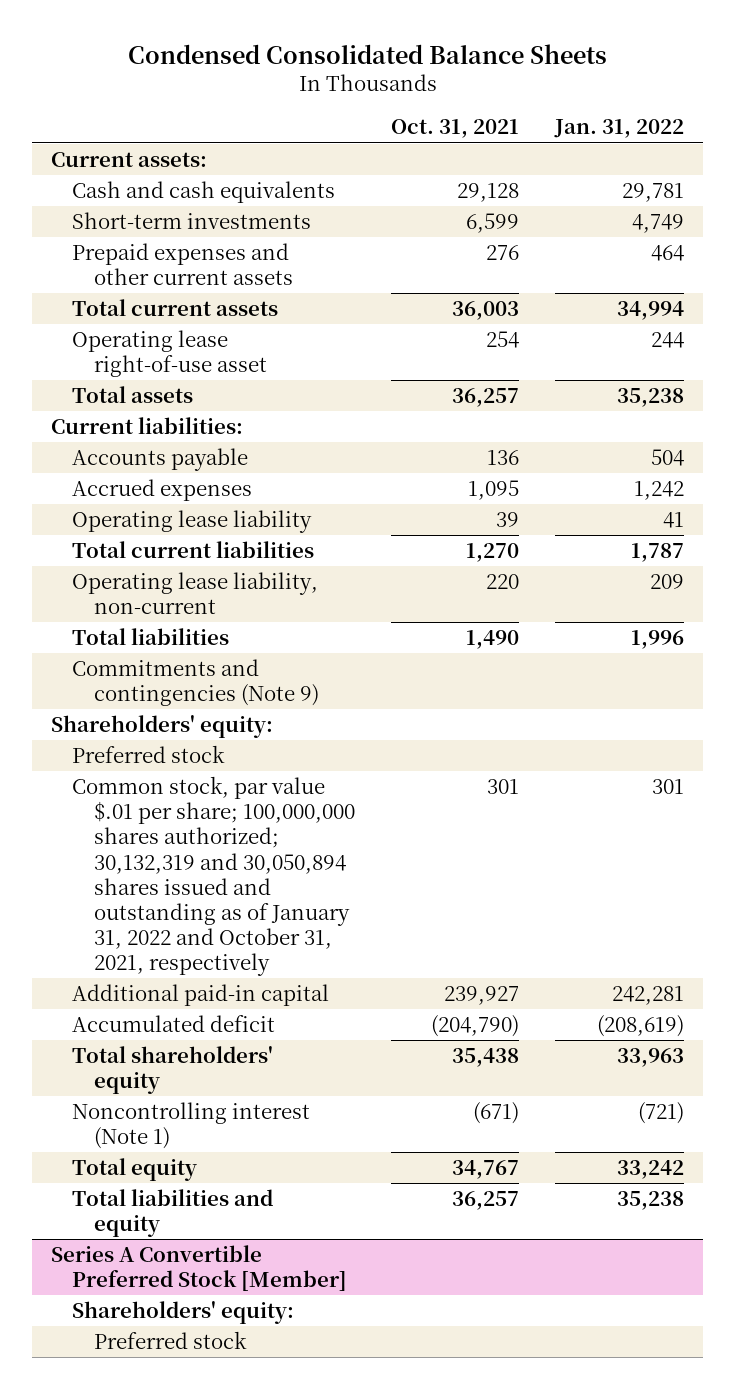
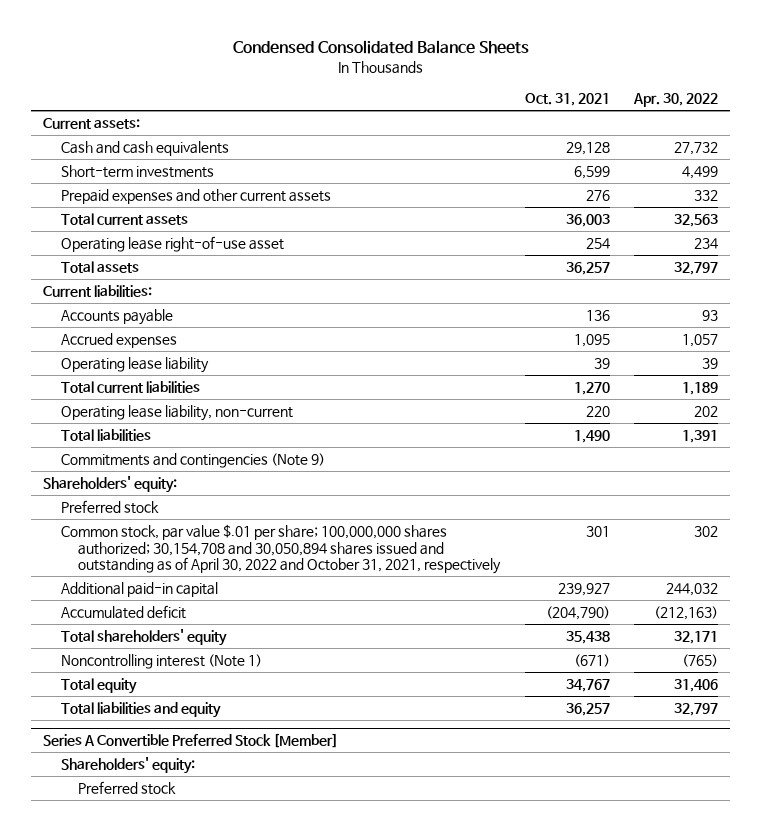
- | Oct. 31, 2021 | Jan. 31, 2022
+ | Oct. 31, 2021 | Apr. 30, 2022
- Common stock, par value $.01 per share; 100,000,000 shares authorized; 30,132,319 and 30,050,894 shares issued and outstanding as of January 31, 2022 and October 31, 2021, respectively | 301 | 301
+ Common stock, par value $.01 per share; 100,000,000 shares authorized; 30,154,708 and 30,050,894 shares issued and outstanding as of April 30, 2022 and October 31, 2021, respectively | 301 | 302

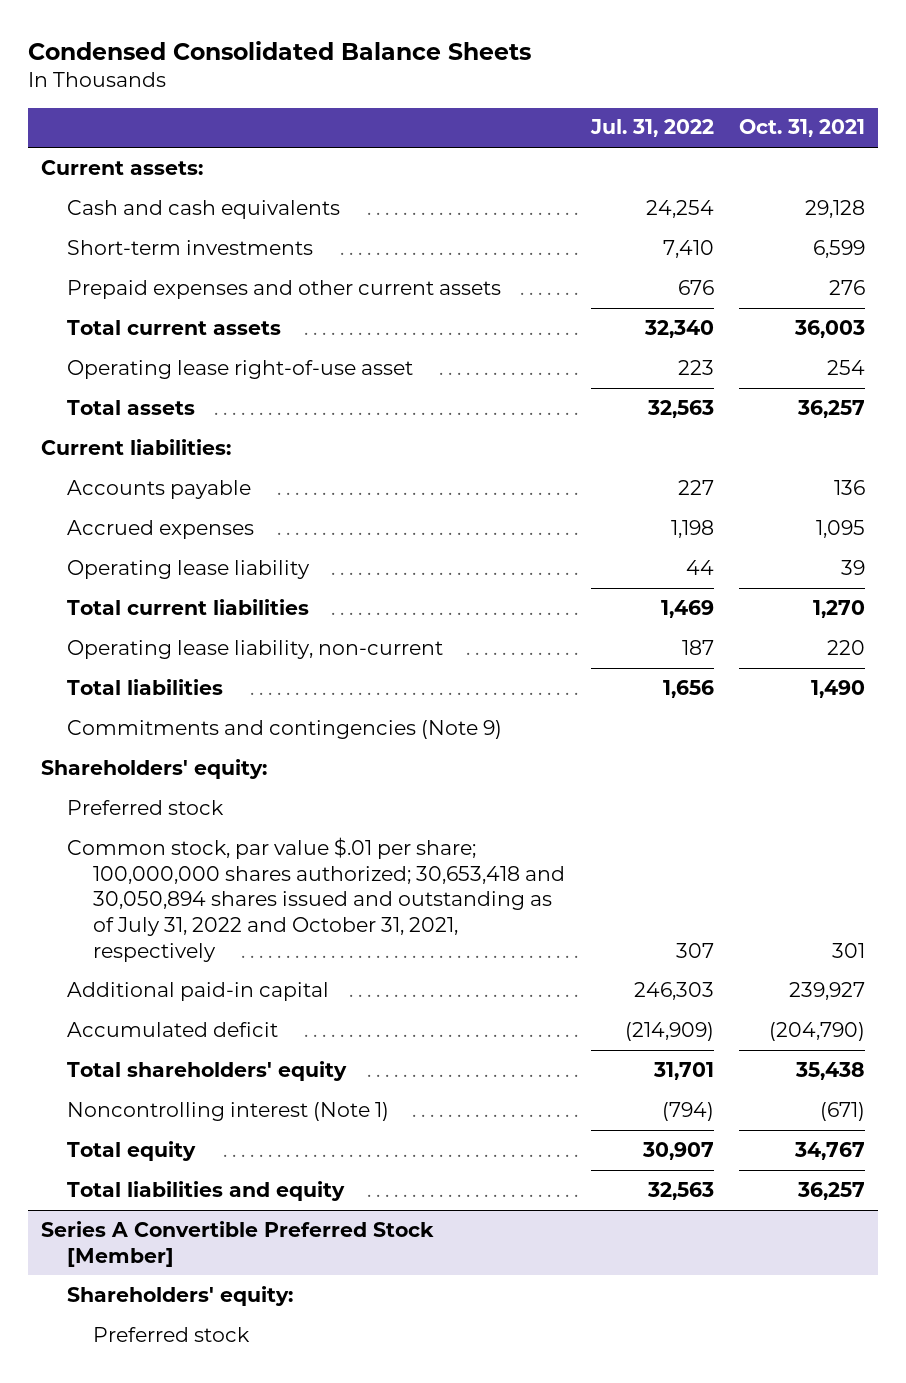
- | Oct. 31, 2021 | Apr. 30, 2022
+ | Jul. 31, 2022 | Oct. 31, 2021
- Common stock, par value $.01 per share; 100,000,000 shares authorized; 30,154,708 and 30,050,894 shares issued and outstanding as of April 30, 2022 and October 31, 2021, respectively | 301 | 302
+ Common stock, par value $.01 per share; 100,000,000 shares authorized; 30,653,418 and 30,050,894 shares issued and outstanding as of July 31, 2022 and October 31, 2021, respectively | 307 | 301

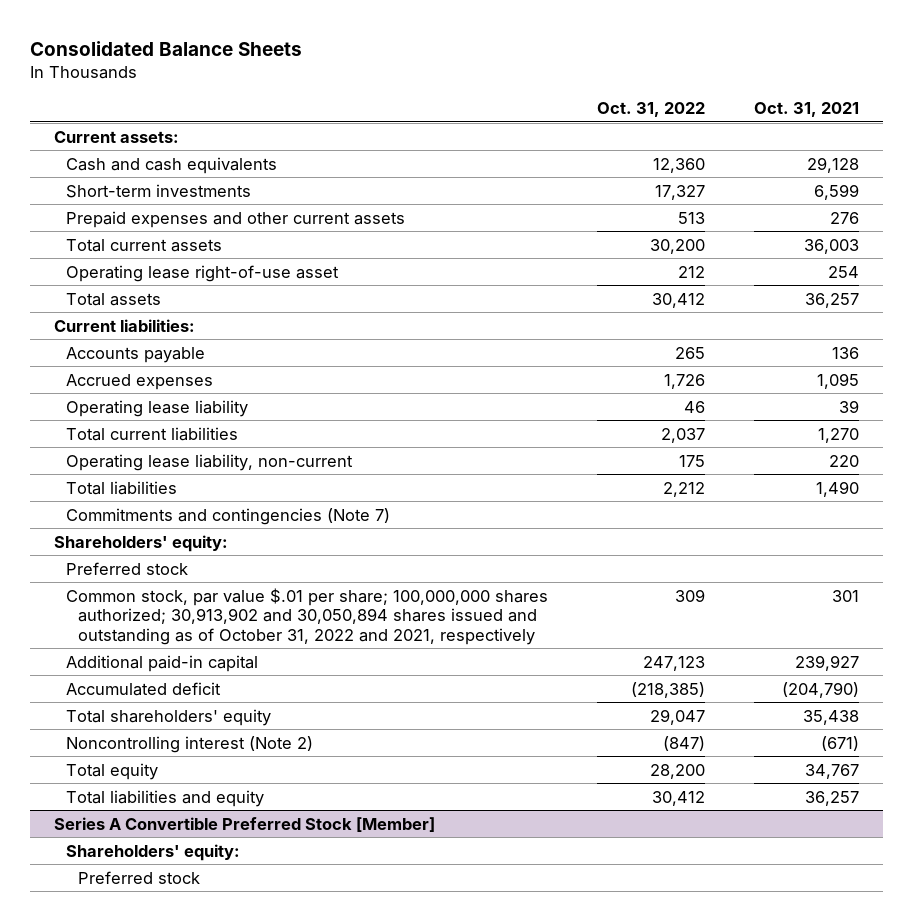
- Condensed Consolidated Balance Sheets
+ Consolidated Balance Sheets
- | Jul. 31, 2022 | Oct. 31, 2021
+ | Oct. 31, 2022 | Oct. 31, 2021
- Commitments and contingencies (Note 9)
+ Commitments and contingencies (Note 7)
- Common stock, par value $.01 per share; 100,000,000 shares authorized; 30,653,418 and 30,050,894 shares issued and outstanding as of July 31, 2022 and October 31, 2021, respectively | 307 | 301
+ Common stock, par value $.01 per share; 100,000,000 shares authorized; 30,913,902 and 30,050,894 shares issued and outstanding as of October 31, 2022 and 2021, respectively | 309 | 301
- Noncontrolling interest (Note 1) | (794) | (671)
+ Noncontrolling interest (Note 2) | (847) | (671)

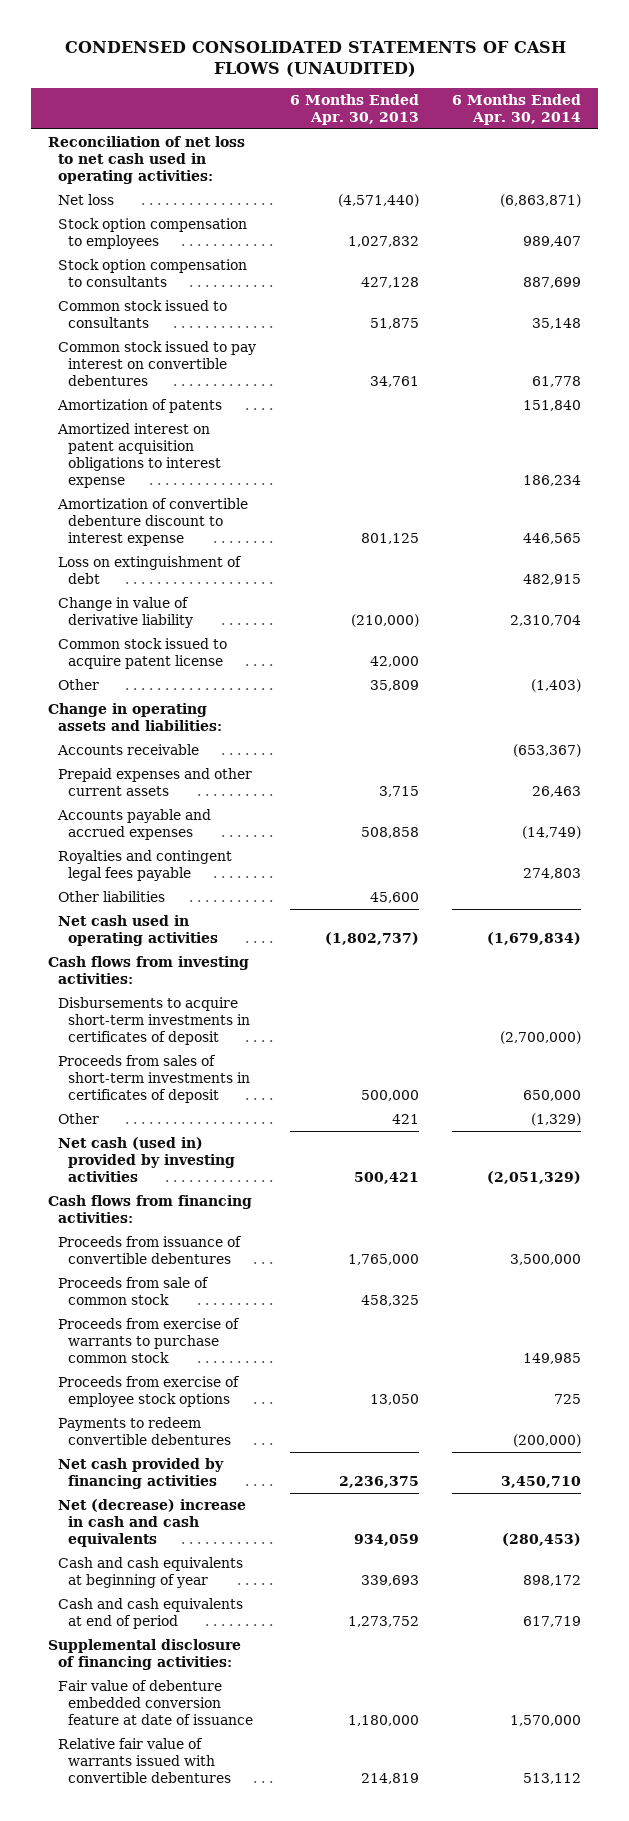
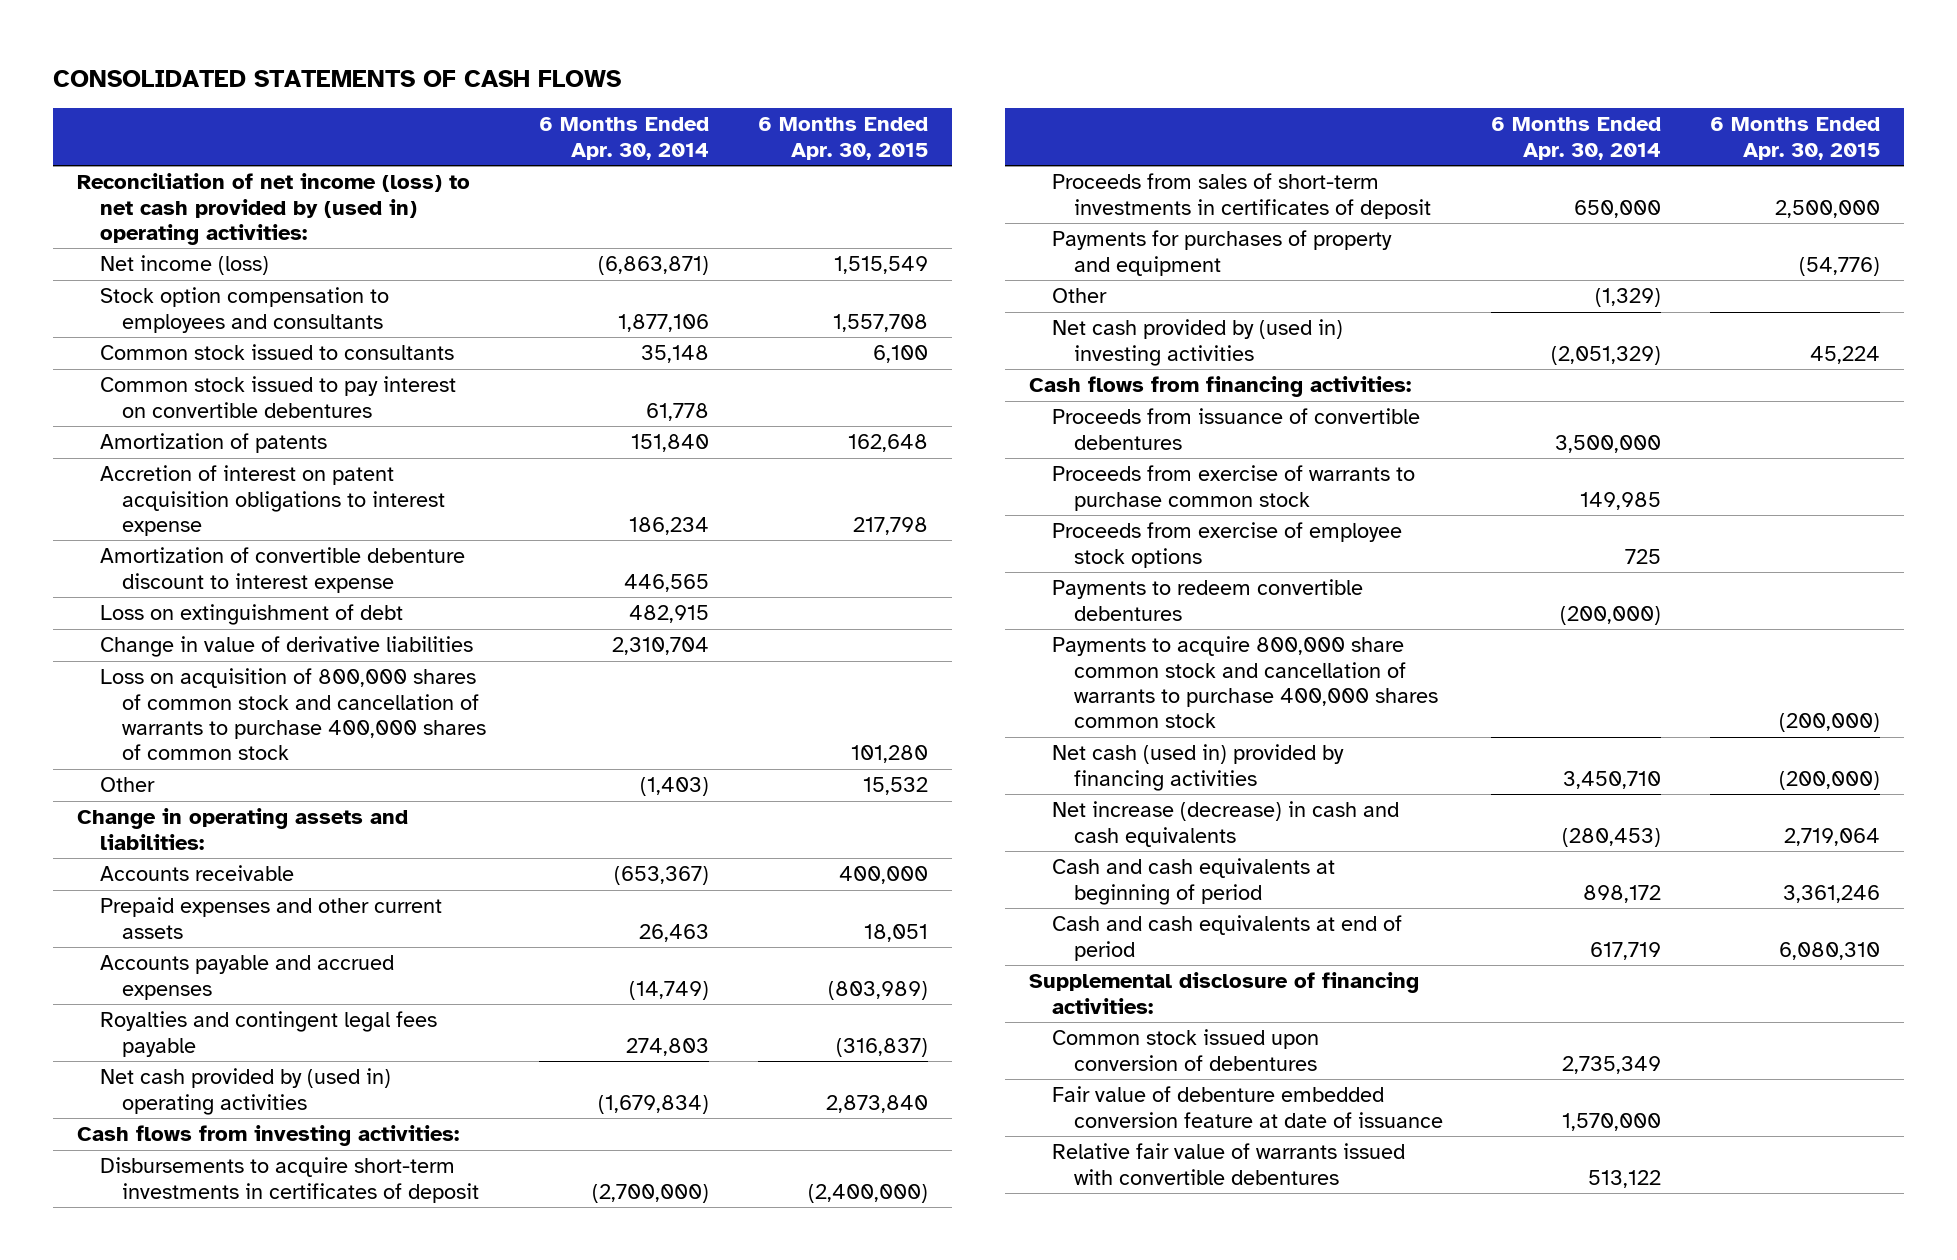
- CONDENSED CONSOLIDATED STATEMENTS OF CASH FLOWS (UNAUDITED)
+ CONSOLIDATED STATEMENTS OF CASH FLOWS
- | 6 Months Ended Apr. 30, 2013 | 6 Months Ended Apr. 30, 2014
+ | 6 Months Ended Apr. 30, 2014 | 6 Months Ended Apr. 30, 2015
- Reconciliation of net loss to net cash used in operating activities:
- Net loss | (4,571,440) | (6,863,871)
- Stock option compensation to employees | 1,027,832 | 989,407
- Stock option compensation to consultants | 427,128 | 887,699
+ Reconciliation of net income (loss) to net cash provided by (used in) operating activities:
+ Net income (loss) | (6,863,871) | 1,515,549
+ Stock option compensation to employees and consultants | 1,877,106 | 1,557,708
- Amortized interest on patent acquisition obligations to interest expense | | 186,234
+ Accretion of interest on patent acquisition obligations to interest expense | 186,234 | 217,798
- Change in value of derivative liability | (210,000) | 2,310,704
- Common stock issued to acquire patent license | 42,000 |
+ Change in value of derivative liabilities | 2,310,704 |
+ Loss on acquisition of 800,000 shares of common stock and cancellation of warrants to purchase 400,000 shares of common stock | | 101,280
- Other liabilities | 45,600 |
- Net cash used in operating activities | (1,802,737) | (1,679,834)
+ Net cash provided by (used in) operating activities | (1,679,834) | 2,873,840
+ Payments for purchases of property and equipment | | (54,776)
- Net cash (used in) provided by investing activities | 500,421 | (2,051,329)
+ Net cash provided by (used in) investing activities | (2,051,329) | 45,224
- Proceeds from sale of common stock | 458,325 |
- Net cash provided by financing activities | 2,236,375 | 3,450,710
- Net (decrease) increase in cash and cash equivalents | 934,059 | (280,453)
- Cash and cash equivalents at beginning of year | 339,693 | 898,172
+ Payments to acquire 800,000 share common stock and cancellation of warrants to purchase 400,000 shares common stock | | (200,000)
+ Net cash (used in) provided by financing activities | 3,450,710 | (200,000)
+ Net increase (decrease) in cash and cash equivalents | (280,453) | 2,719,064
+ Cash and cash equivalents at beginning of period | 898,172 | 3,361,246
+ Common stock issued upon conversion of debentures | 2,735,349 |
- Relative fair value of warrants issued with convertible debentures | 214,819 | 513,112
+ Relative fair value of warrants issued with convertible debentures | 513,122 |

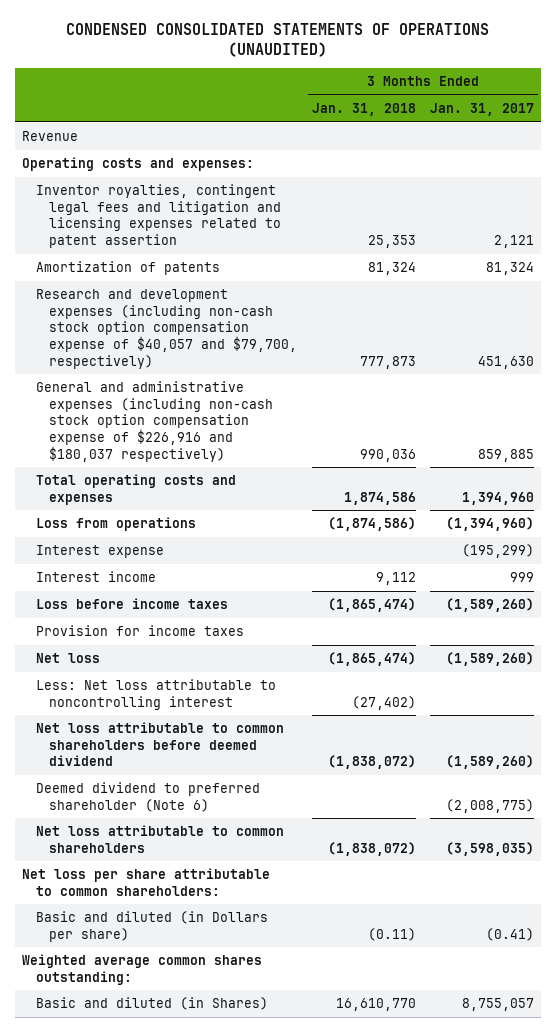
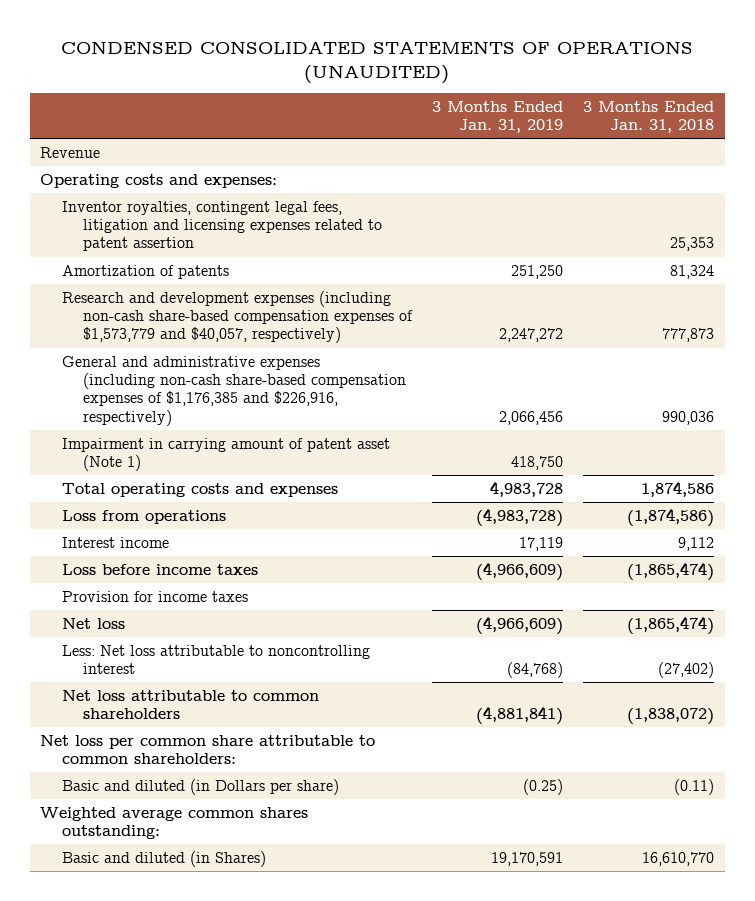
- | 3 Months Ended Jan. 31, 2018 | 3 Months Ended Jan. 31, 2017
+ | 3 Months Ended Jan. 31, 2019 | 3 Months Ended Jan. 31, 2018
- Inventor royalties, contingent legal fees and litigation and licensing expenses related to patent assertion | 25,353 | 2,121
+ Inventor royalties, contingent legal fees, litigation and licensing expenses related to patent assertion | | 25,353
- Research and development expenses (including non-cash stock option compensation expense of $40,057 and $79,700, respectively) | 777,873 | 451,630
- General and administrative expenses (including non-cash stock option compensation expense of $226,916 and $180,037 respectively) | 990,036 | 859,885
+ Research and development expenses (including non-cash share-based compensation expenses of $1,573,779 and $40,057, respectively) | 2,247,272 | 777,873
+ General and administrative expenses (including non-cash share-based compensation expenses of $1,176,385 and $226,916, respectively) | 2,066,456 | 990,036
+ Impairment in carrying amount of patent asset (Note 1) | 418,750 |
- Interest expense | | (195,299)
- Net loss attributable to common shareholders before deemed dividend | (1,838,072) | (1,589,260)
- Deemed dividend to preferred shareholder (Note 6) | | (2,008,775)
- Net loss per share attributable to common shareholders:
+ Net loss per common share attributable to common shareholders:

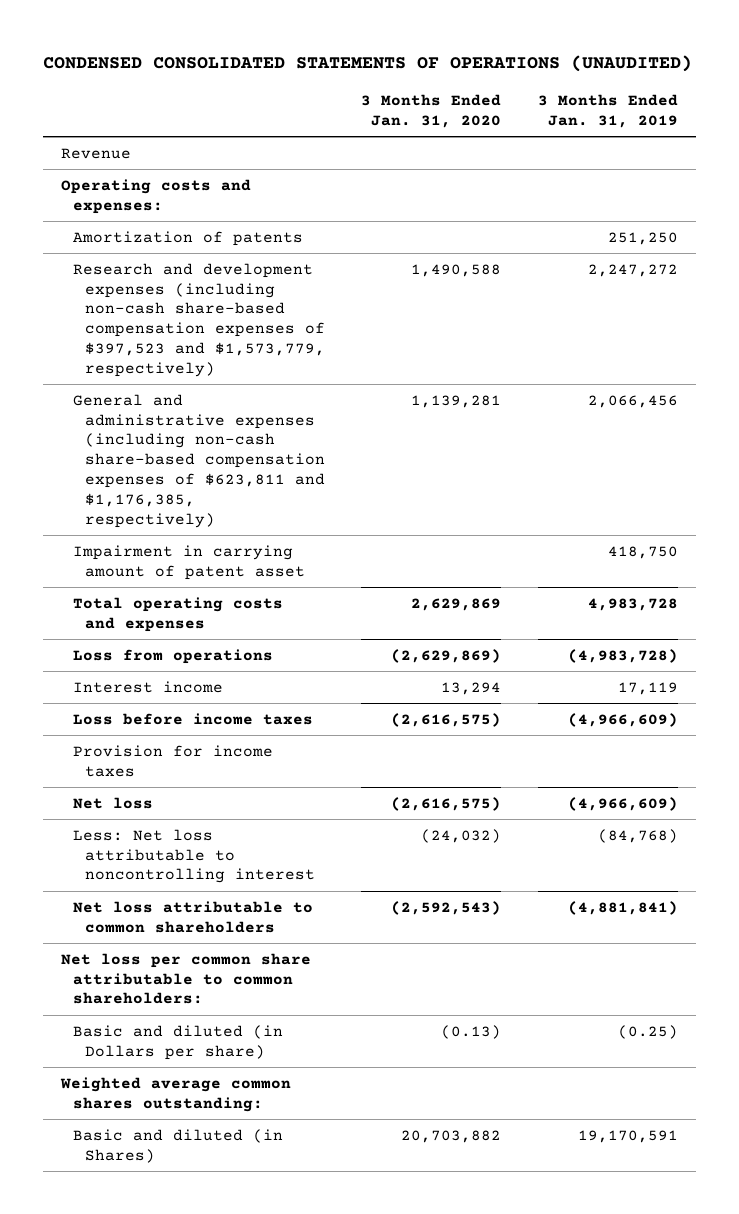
- | 3 Months Ended Jan. 31, 2019 | 3 Months Ended Jan. 31, 2018
+ | 3 Months Ended Jan. 31, 2020 | 3 Months Ended Jan. 31, 2019
- Inventor royalties, contingent legal fees, litigation and licensing expenses related to patent assertion | | 25,353
- Research and development expenses (including non-cash share-based compensation expenses of $1,573,779 and $40,057, respectively) | 2,247,272 | 777,873
- General and administrative expenses (including non-cash share-based compensation expenses of $1,176,385 and $226,916, respectively) | 2,066,456 | 990,036
- Impairment in carrying amount of patent asset (Note 1) | 418,750 |
+ Research and development expenses (including non-cash share-based compensation expenses of $397,523 and $1,573,779, respectively) | 1,490,588 | 2,247,272
+ General and administrative expenses (including non-cash share-based compensation expenses of $623,811 and $1,176,385, respectively) | 1,139,281 | 2,066,456
+ Impairment in carrying amount of patent asset | | 418,750

